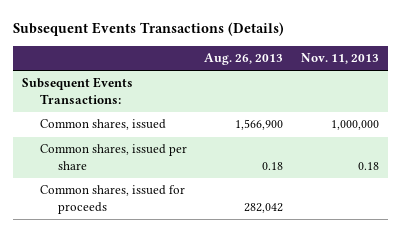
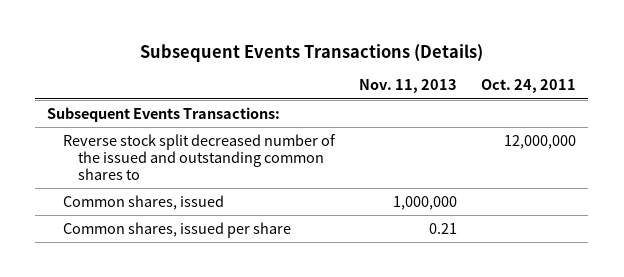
- | Aug. 26, 2013 | Nov. 11, 2013
+ | Nov. 11, 2013 | Oct. 24, 2011
+ Reverse stock split decreased number of the issued and outstanding common shares to | | 12,000,000
- Common shares, issued per share | 0.18 | 0.18
- Common shares, issued for proceeds | 282,042 |
+ Common shares, issued per share | 0.21 |

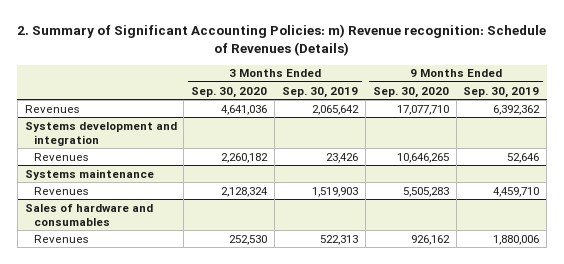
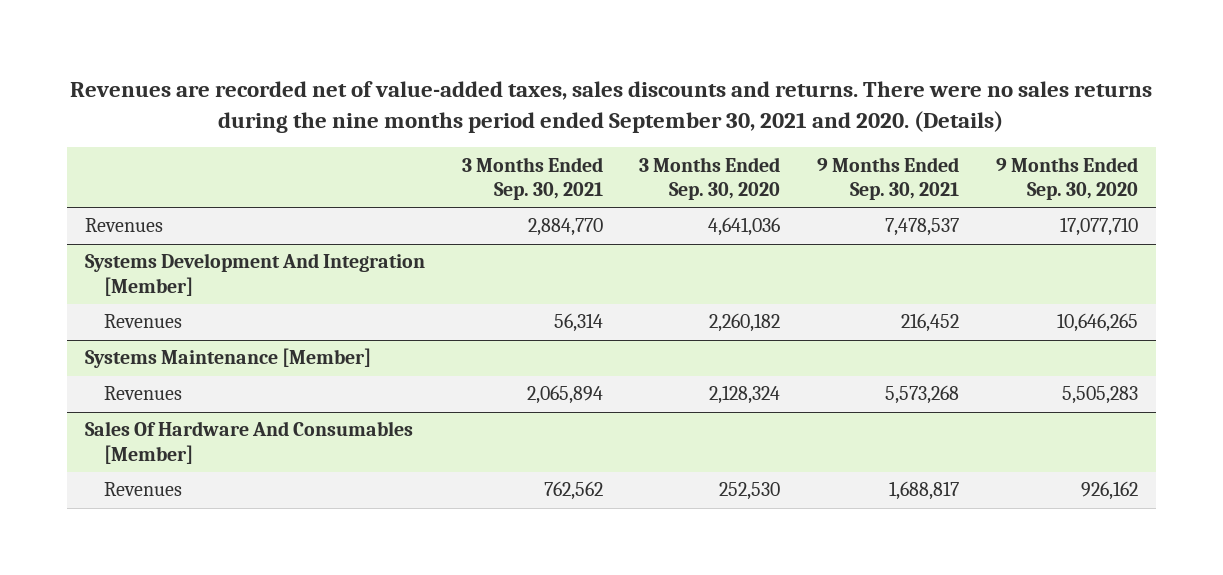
- 2. Summary of Significant Accounting Policies: m) Revenue recognition: Schedule of Revenues (Details)
+ Revenues are recorded net of value-added taxes, sales discounts and returns. There were no sales returns during the nine months period ended September 30, 2021 and 2020. (Details)
- | 3 Months Ended Sep. 30, 2020 | 3 Months Ended Sep. 30, 2019 | 9 Months Ended Sep. 30, 2020 | 9 Months Ended Sep. 30, 2019
+ | 3 Months Ended Sep. 30, 2021 | 3 Months Ended Sep. 30, 2020 | 9 Months Ended Sep. 30, 2021 | 9 Months Ended Sep. 30, 2020
- Systems development and integration
+ Systems Development And Integration [Member]
- Systems maintenance
+ Systems Maintenance [Member]
- Sales of hardware and consumables
+ Sales Of Hardware And Consumables [Member]

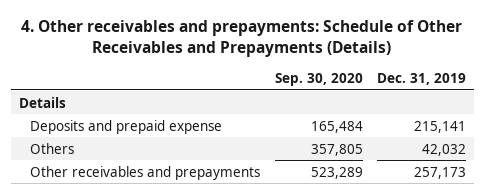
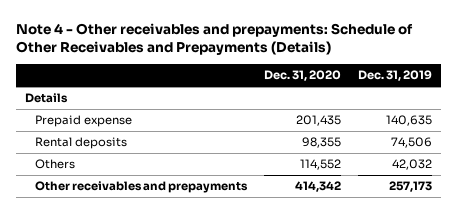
- 4. Other receivables and prepayments: Schedule of Other Receivables and Prepayments (Details)
+ Note 4 - Other receivables and prepayments: Schedule of Other Receivables and Prepayments (Details)
- | Sep. 30, 2020 | Dec. 31, 2019
+ | Dec. 31, 2020 | Dec. 31, 2019
- Deposits and prepaid expense | 165,484 | 215,141
+ Prepaid expense | 201,435 | 140,635
+ Rental deposits | 98,355 | 74,506

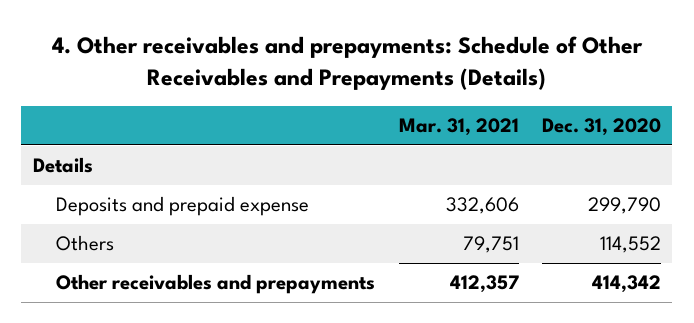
- Note 4 - Other receivables and prepayments: Schedule of Other Receivables and Prepayments (Details)
+ 4. Other receivables and prepayments: Schedule of Other Receivables and Prepayments (Details)
- | Dec. 31, 2020 | Dec. 31, 2019
+ | Mar. 31, 2021 | Dec. 31, 2020
- Prepaid expense | 201,435 | 140,635
- Rental deposits | 98,355 | 74,506
+ Deposits and prepaid expense | 332,606 | 299,790

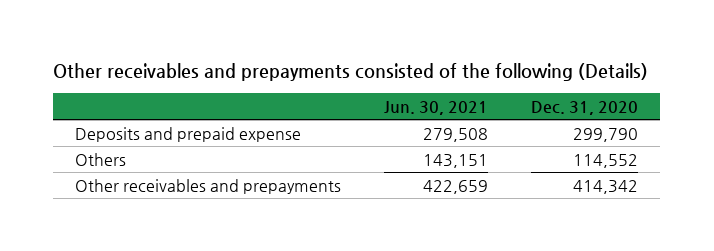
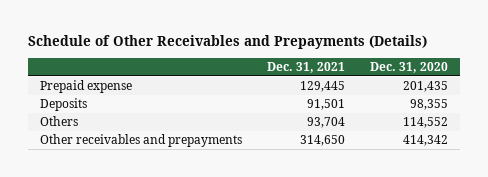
- Other receivables and prepayments consisted of the following (Details)
+ Schedule of Other Receivables and Prepayments (Details)
- | Jun. 30, 2021 | Dec. 31, 2020
+ | Dec. 31, 2021 | Dec. 31, 2020
- Deposits and prepaid expense | 279,508 | 299,790
+ Prepaid expense | 129,445 | 201,435
+ Deposits | 91,501 | 98,355

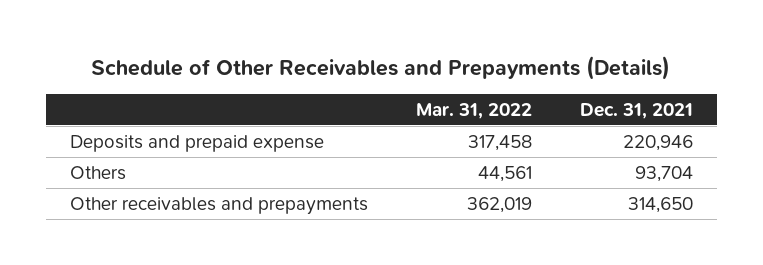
- | Dec. 31, 2021 | Dec. 31, 2020
+ | Mar. 31, 2022 | Dec. 31, 2021
- Prepaid expense | 129,445 | 201,435
- Deposits | 91,501 | 98,355
+ Deposits and prepaid expense | 317,458 | 220,946

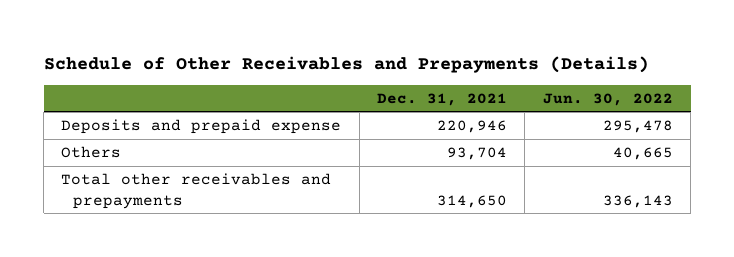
- | Mar. 31, 2022 | Dec. 31, 2021
+ | Dec. 31, 2021 | Jun. 30, 2022
- Other receivables and prepayments | 362,019 | 314,650
+ Total other receivables and prepayments | 314,650 | 336,143

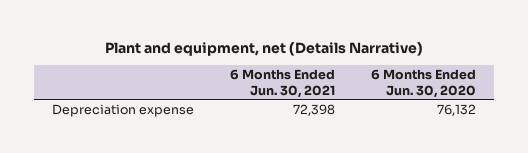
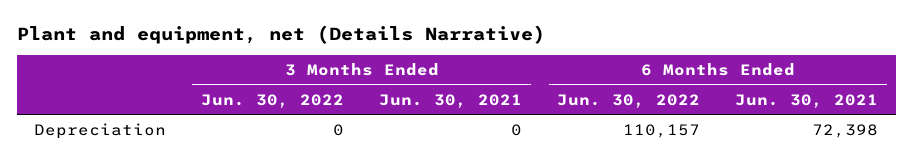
- | 6 Months Ended Jun. 30, 2021 | 6 Months Ended Jun. 30, 2020
+ | 3 Months Ended Jun. 30, 2022 | 3 Months Ended Jun. 30, 2021 | 6 Months Ended Jun. 30, 2022 | 6 Months Ended Jun. 30, 2021
- Depreciation expense | 72,398 | 76,132
+ Depreciation | 0 | 0 | 110,157 | 72,398

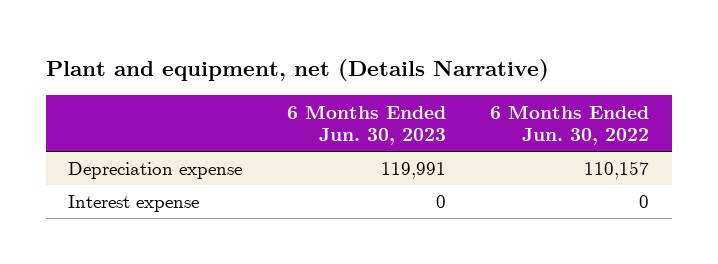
- | 3 Months Ended Jun. 30, 2022 | 3 Months Ended Jun. 30, 2021 | 6 Months Ended Jun. 30, 2022 | 6 Months Ended Jun. 30, 2021
+ | 6 Months Ended Jun. 30, 2023 | 6 Months Ended Jun. 30, 2022
- Depreciation | 0 | 0 | 110,157 | 72,398
+ Depreciation expense | 119,991 | 110,157
+ Interest expense | 0 | 0

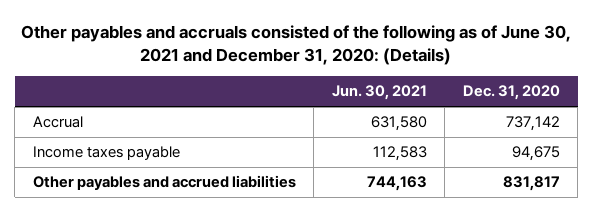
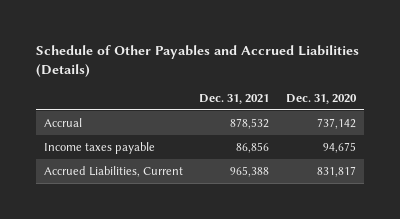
- Other payables and accruals consisted of the following as of June 30, 2021 and December 31, 2020: (Details)
+ Schedule of Other Payables and Accrued Liabilities (Details)
- | Jun. 30, 2021 | Dec. 31, 2020
+ | Dec. 31, 2021 | Dec. 31, 2020
- Other payables and accrued liabilities | 744,163 | 831,817
+ Accrued Liabilities, Current | 965,388 | 831,817

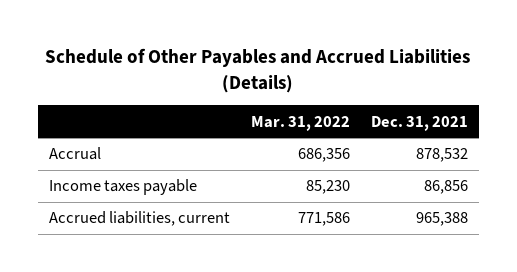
- | Dec. 31, 2021 | Dec. 31, 2020
+ | Mar. 31, 2022 | Dec. 31, 2021
- Accrued Liabilities, Current | 965,388 | 831,817
+ Accrued liabilities, current | 771,586 | 965,388

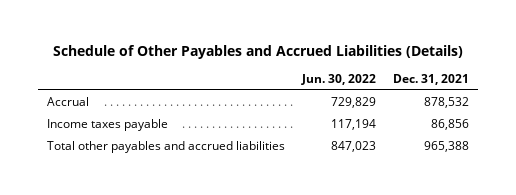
- | Mar. 31, 2022 | Dec. 31, 2021
+ | Jun. 30, 2022 | Dec. 31, 2021
- Accrued liabilities, current | 771,586 | 965,388
+ Total other payables and accrued liabilities | 847,023 | 965,388

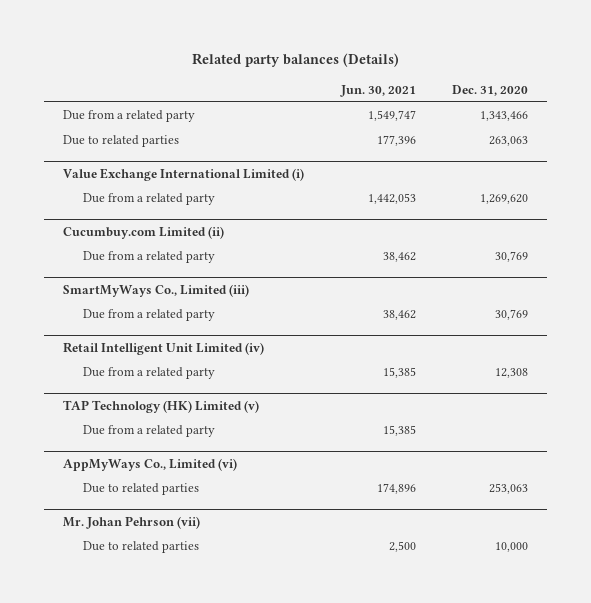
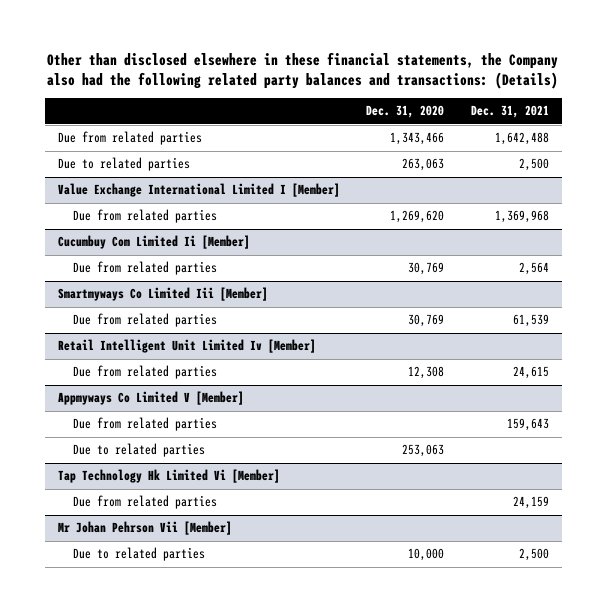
- Related party balances (Details)
+ Other than disclosed elsewhere in these financial statements, the Company also had the following related party balances and transactions: (Details)
- | Jun. 30, 2021 | Dec. 31, 2020
+ | Dec. 31, 2020 | Dec. 31, 2021
- Due from a related party | 1,549,747 | 1,343,466
+ Due from related parties | 1,343,466 | 1,642,488
- Value Exchange International Limited (i)
- Due from a related party | 1,442,053 | 1,269,620
- Cucumbuy.com Limited (ii)
- Due from a related party | 38,462 | 30,769
- SmartMyWays Co., Limited (iii)
- Due from a related party | 38,462 | 30,769
- Retail Intelligent Unit Limited (iv)
- Due from a related party | 15,385 | 12,308
- TAP Technology (HK) Limited (v)
- Due from a related party | 15,385 |
- AppMyWays Co., Limited (vi)
+ Value Exchange International Limited I [Member]
+ Due from related parties | 1,269,620 | 1,369,968
+ Cucumbuy Com Limited Ii [Member]
+ Due from related parties | 30,769 | 2,564
+ Smartmyways Co Limited Iii [Member]
+ Due from related parties | 30,769 | 61,539
+ Retail Intelligent Unit Limited Iv [Member]
+ Due from related parties | 12,308 | 24,615
+ Appmyways Co Limited V [Member]
+ Due from related parties | | 159,643
- Mr. Johan Pehrson (vii)
+ Tap Technology Hk Limited Vi [Member]
+ Due from related parties | | 24,159
+ Mr Johan Pehrson Vii [Member]

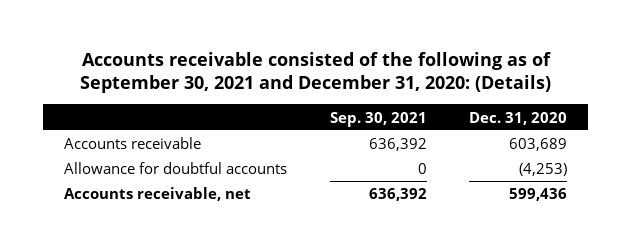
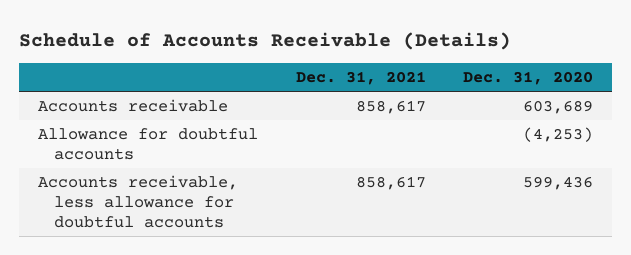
- Accounts receivable consisted of the following as of September 30, 2021 and December 31, 2020: (Details)
+ Schedule of Accounts Receivable (Details)
- | Sep. 30, 2021 | Dec. 31, 2020
+ | Dec. 31, 2021 | Dec. 31, 2020
- Accounts receivable, net | 636,392 | 599,436
+ Accounts receivable, less allowance for doubtful accounts | 858,617 | 599,436

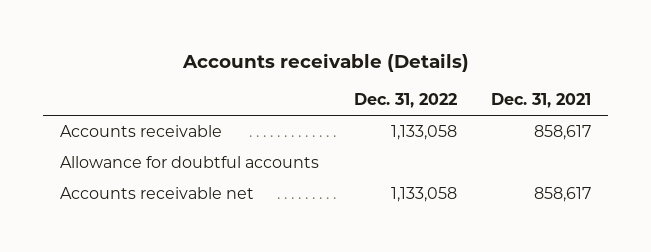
- Schedule of Accounts Receivable (Details)
+ Accounts receivable (Details)
- | Dec. 31, 2021 | Dec. 31, 2020
+ | Dec. 31, 2022 | Dec. 31, 2021
- Accounts receivable, less allowance for doubtful accounts | 858,617 | 599,436
+ Accounts receivable net | 1,133,058 | 858,617

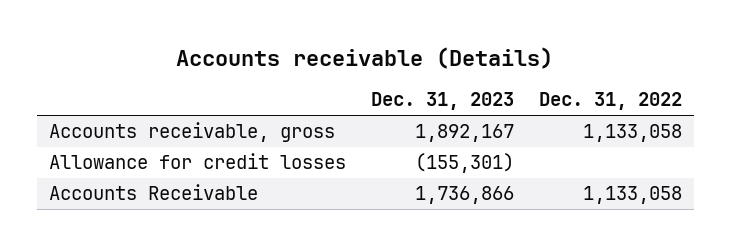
- | Dec. 31, 2022 | Dec. 31, 2021
+ | Dec. 31, 2023 | Dec. 31, 2022
- Accounts receivable | 1,133,058 | 858,617
- Allowance for doubtful accounts
- Accounts receivable net | 1,133,058 | 858,617
+ Accounts receivable, gross | 1,892,167 | 1,133,058
+ Allowance for credit losses | (155,301) |
+ Accounts Receivable | 1,736,866 | 1,133,058

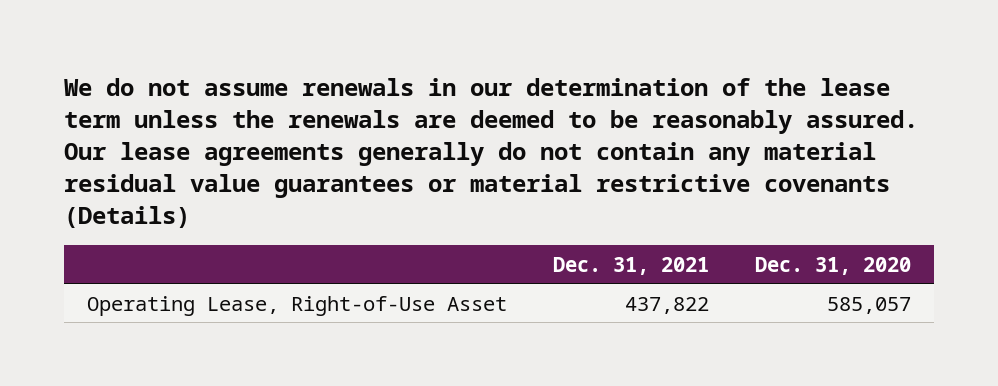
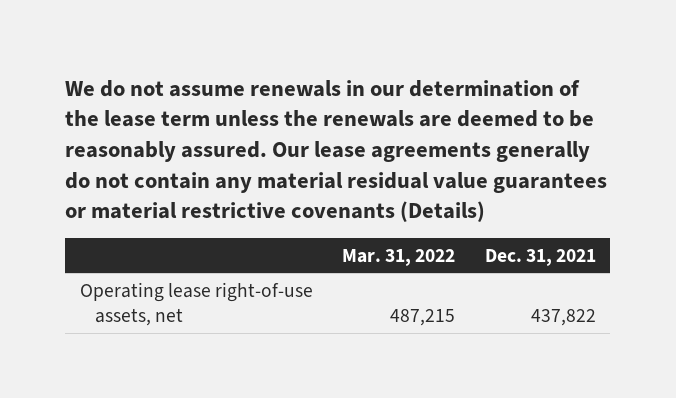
- | Dec. 31, 2021 | Dec. 31, 2020
+ | Mar. 31, 2022 | Dec. 31, 2021
- Operating Lease, Right-of-Use Asset | 437,822 | 585,057
+ Operating lease right-of-use assets, net | 487,215 | 437,822

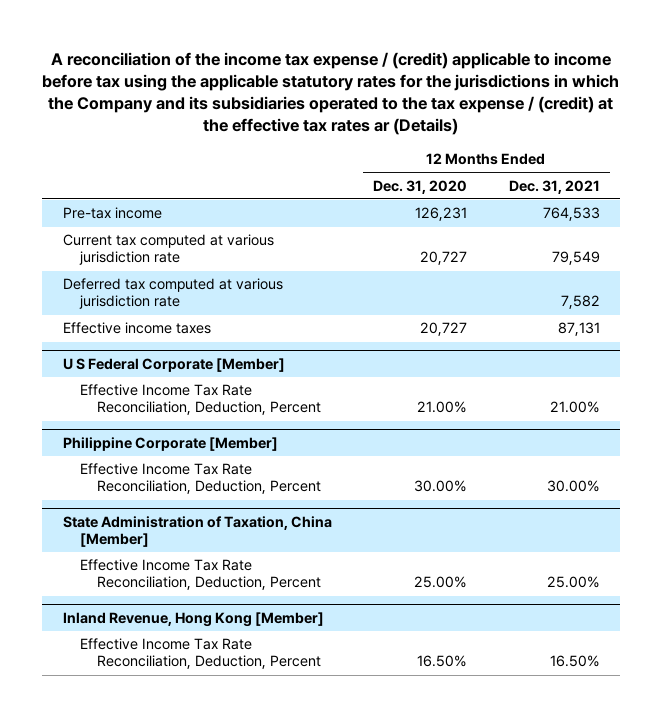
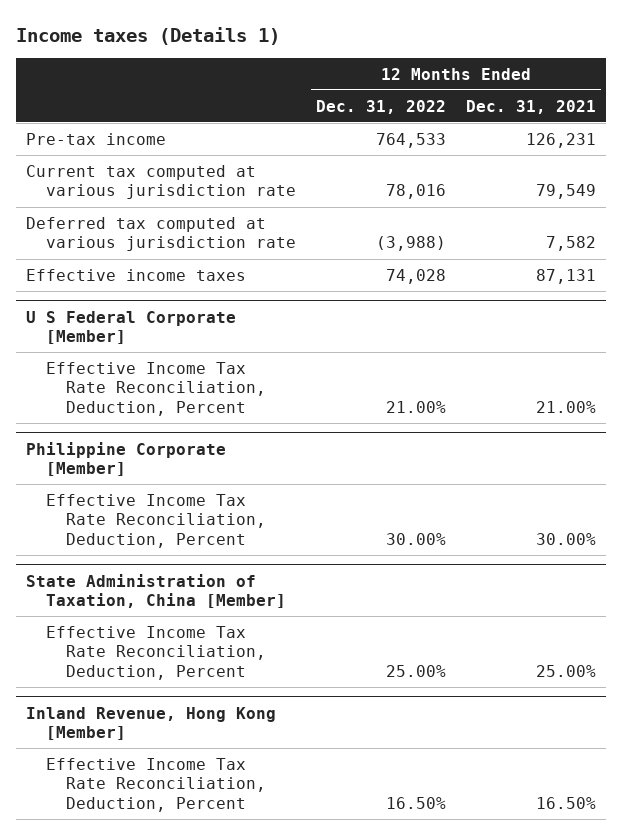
- A reconciliation of the income tax expense / (credit) applicable to income before tax using the applicable statutory rates for the jurisdictions in which the Company and its subsidiaries operated to the tax expense / (credit) at the effective tax rates ar (Details)
+ Income taxes (Details 1)
- | 12 Months Ended Dec. 31, 2020 | 12 Months Ended Dec. 31, 2021
+ | 12 Months Ended Dec. 31, 2022 | 12 Months Ended Dec. 31, 2021
- Pre-tax income | 126,231 | 764,533
+ Pre-tax income | 764,533 | 126,231

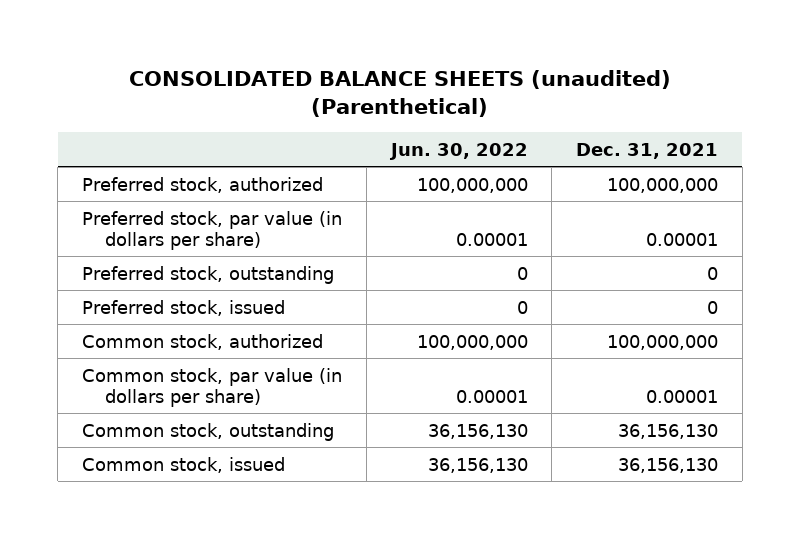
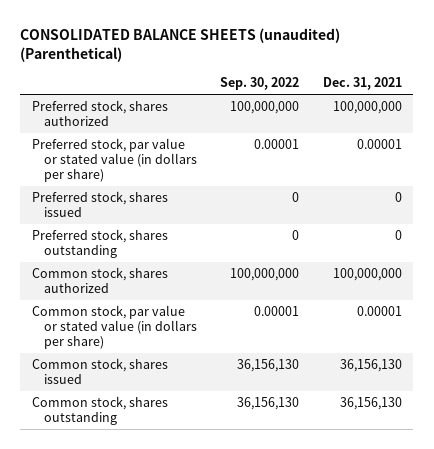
- | Jun. 30, 2022 | Dec. 31, 2021
+ | Sep. 30, 2022 | Dec. 31, 2021
- Preferred stock, authorized | 100,000,000 | 100,000,000
- Preferred stock, par value (in dollars per share) | 0.00001 | 0.00001
- Preferred stock, outstanding | 0 | 0
- Preferred stock, issued | 0 | 0
- Common stock, authorized | 100,000,000 | 100,000,000
- Common stock, par value (in dollars per share) | 0.00001 | 0.00001
- Common stock, outstanding | 36,156,130 | 36,156,130
- Common stock, issued | 36,156,130 | 36,156,130
+ Preferred stock, shares authorized | 100,000,000 | 100,000,000
+ Preferred stock, par value or stated value (in dollars per share) | 0.00001 | 0.00001
+ Preferred stock, shares issued | 0 | 0
+ Preferred stock, shares outstanding | 0 | 0
+ Common stock, shares authorized | 100,000,000 | 100,000,000
+ Common stock, par value or stated value (in dollars per share) | 0.00001 | 0.00001
+ Common stock, shares issued | 36,156,130 | 36,156,130
+ Common stock, shares outstanding | 36,156,130 | 36,156,130

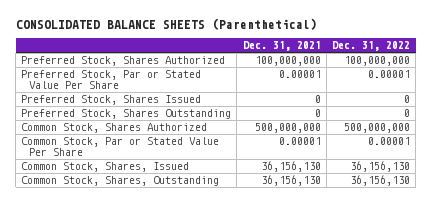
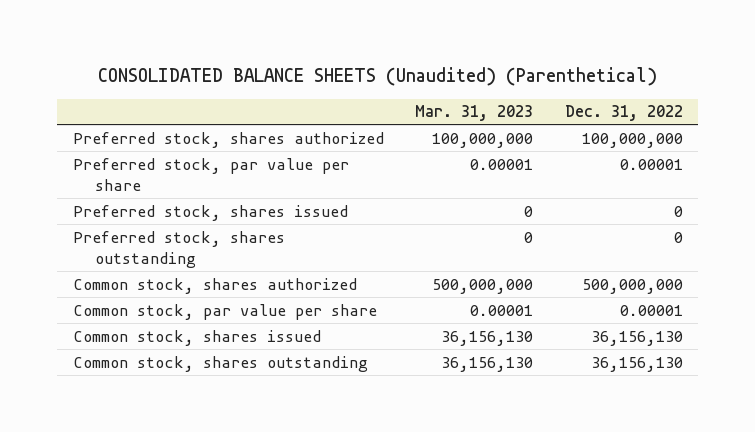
- CONSOLIDATED BALANCE SHEETS (Parenthetical)
+ CONSOLIDATED BALANCE SHEETS (Unaudited) (Parenthetical)
- | Dec. 31, 2021 | Dec. 31, 2022
+ | Mar. 31, 2023 | Dec. 31, 2022
- Preferred Stock, Shares Authorized | 100,000,000 | 100,000,000
- Preferred Stock, Par or Stated Value Per Share | 0.00001 | 0.00001
- Preferred Stock, Shares Issued | 0 | 0
- Preferred Stock, Shares Outstanding | 0 | 0
- Common Stock, Shares Authorized | 500,000,000 | 500,000,000
- Common Stock, Par or Stated Value Per Share | 0.00001 | 0.00001
- Common Stock, Shares, Issued | 36,156,130 | 36,156,130
- Common Stock, Shares, Outstanding | 36,156,130 | 36,156,130
+ Preferred stock, shares authorized | 100,000,000 | 100,000,000
+ Preferred stock, par value per share | 0.00001 | 0.00001
+ Preferred stock, shares issued | 0 | 0
+ Preferred stock, shares outstanding | 0 | 0
+ Common stock, shares authorized | 500,000,000 | 500,000,000
+ Common stock, par value per share | 0.00001 | 0.00001
+ Common stock, shares issued | 36,156,130 | 36,156,130
+ Common stock, shares outstanding | 36,156,130 | 36,156,130

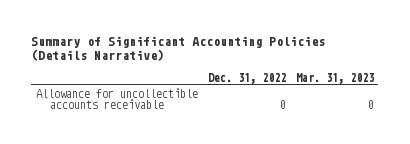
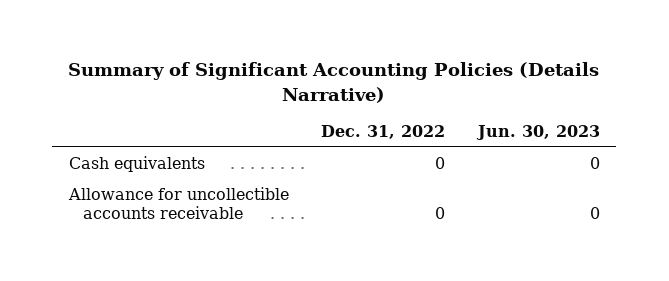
- | Dec. 31, 2022 | Mar. 31, 2023
+ | Dec. 31, 2022 | Jun. 30, 2023
+ Cash equivalents | 0 | 0

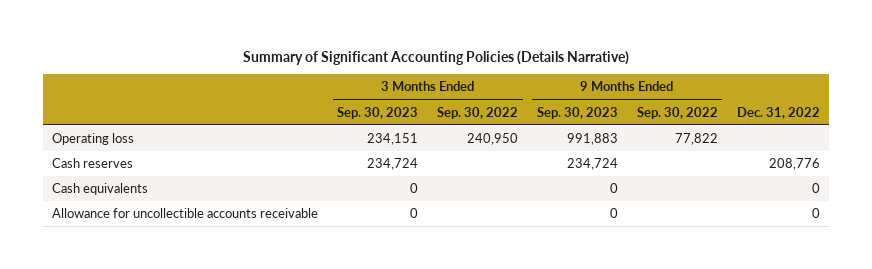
- | Dec. 31, 2022 | Jun. 30, 2023
+ | 3 Months Ended Sep. 30, 2023 | 3 Months Ended Sep. 30, 2022 | 9 Months Ended Sep. 30, 2023 | 9 Months Ended Sep. 30, 2022 | Dec. 31, 2022
+ Operating loss | 234,151 | 240,950 | 991,883 | 77,822 |
+ Cash reserves | 234,724 | | 234,724 | | 208,776

